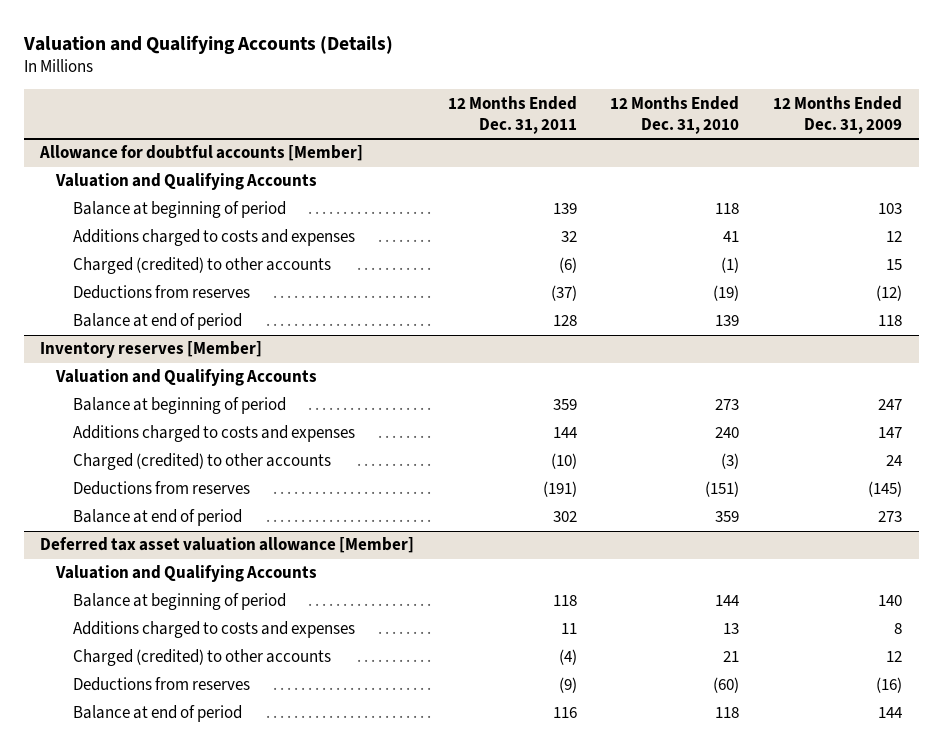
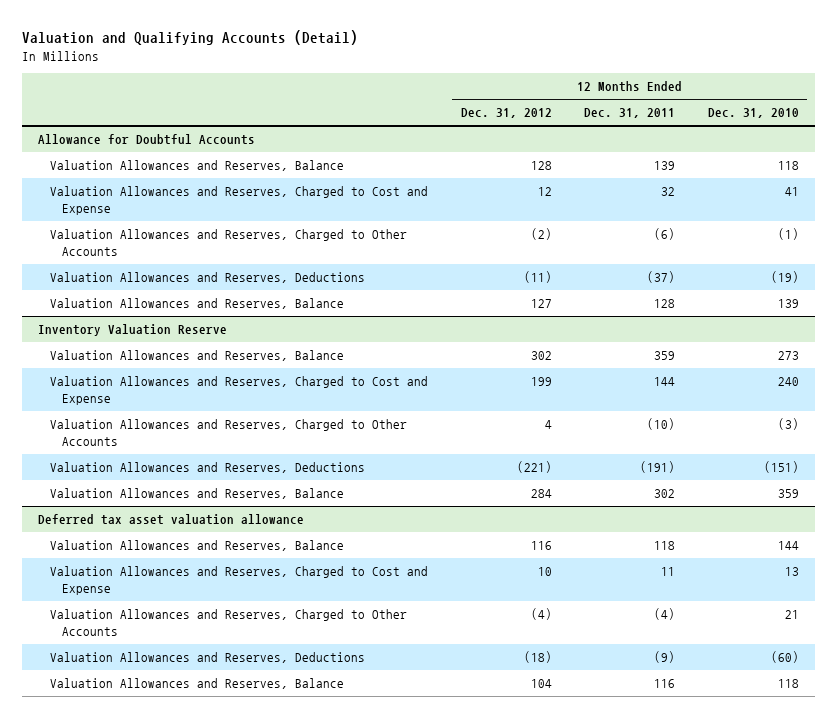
- Valuation and Qualifying Accounts (Details)
+ Valuation and Qualifying Accounts (Detail)
- | 12 Months Ended Dec. 31, 2011 | 12 Months Ended Dec. 31, 2010 | 12 Months Ended Dec. 31, 2009
+ | 12 Months Ended Dec. 31, 2012 | 12 Months Ended Dec. 31, 2011 | 12 Months Ended Dec. 31, 2010
- Allowance for doubtful accounts [Member]
- Valuation and Qualifying Accounts
- Balance at beginning of period | 139 | 118 | 103
- Additions charged to costs and expenses | 32 | 41 | 12
- Charged (credited) to other accounts | (6) | (1) | 15
- Deductions from reserves | (37) | (19) | (12)
- Balance at end of period | 128 | 139 | 118
- Inventory reserves [Member]
- Valuation and Qualifying Accounts
- Balance at beginning of period | 359 | 273 | 247
- Additions charged to costs and expenses | 144 | 240 | 147
- Charged (credited) to other accounts | (10) | (3) | 24
- Deductions from reserves | (191) | (151) | (145)
- Balance at end of period | 302 | 359 | 273
- Deferred tax asset valuation allowance [Member]
- Valuation and Qualifying Accounts
- Balance at beginning of period | 118 | 144 | 140
- Additions charged to costs and expenses | 11 | 13 | 8
- Charged (credited) to other accounts | (4) | 21 | 12
- Deductions from reserves | (9) | (60) | (16)
- Balance at end of period | 116 | 118 | 144
+ Allowance for Doubtful Accounts
+ Valuation Allowances and Reserves, Balance | 128 | 139 | 118
+ Valuation Allowances and Reserves, Charged to Cost and Expense | 12 | 32 | 41
+ Valuation Allowances and Reserves, Charged to Other Accounts | (2) | (6) | (1)
+ Valuation Allowances and Reserves, Deductions | (11) | (37) | (19)
+ Valuation Allowances and Reserves, Balance | 127 | 128 | 139
+ Inventory Valuation Reserve
+ Valuation Allowances and Reserves, Balance | 302 | 359 | 273
+ Valuation Allowances and Reserves, Charged to Cost and Expense | 199 | 144 | 240
+ Valuation Allowances and Reserves, Charged to Other Accounts | 4 | (10) | (3)
+ Valuation Allowances and Reserves, Deductions | (221) | (191) | (151)
+ Valuation Allowances and Reserves, Balance | 284 | 302 | 359
+ Deferred tax asset valuation allowance
+ Valuation Allowances and Reserves, Balance | 116 | 118 | 144
+ Valuation Allowances and Reserves, Charged to Cost and Expense | 10 | 11 | 13
+ Valuation Allowances and Reserves, Charged to Other Accounts | (4) | (4) | 21
+ Valuation Allowances and Reserves, Deductions | (18) | (9) | (60)
+ Valuation Allowances and Reserves, Balance | 104 | 116 | 118

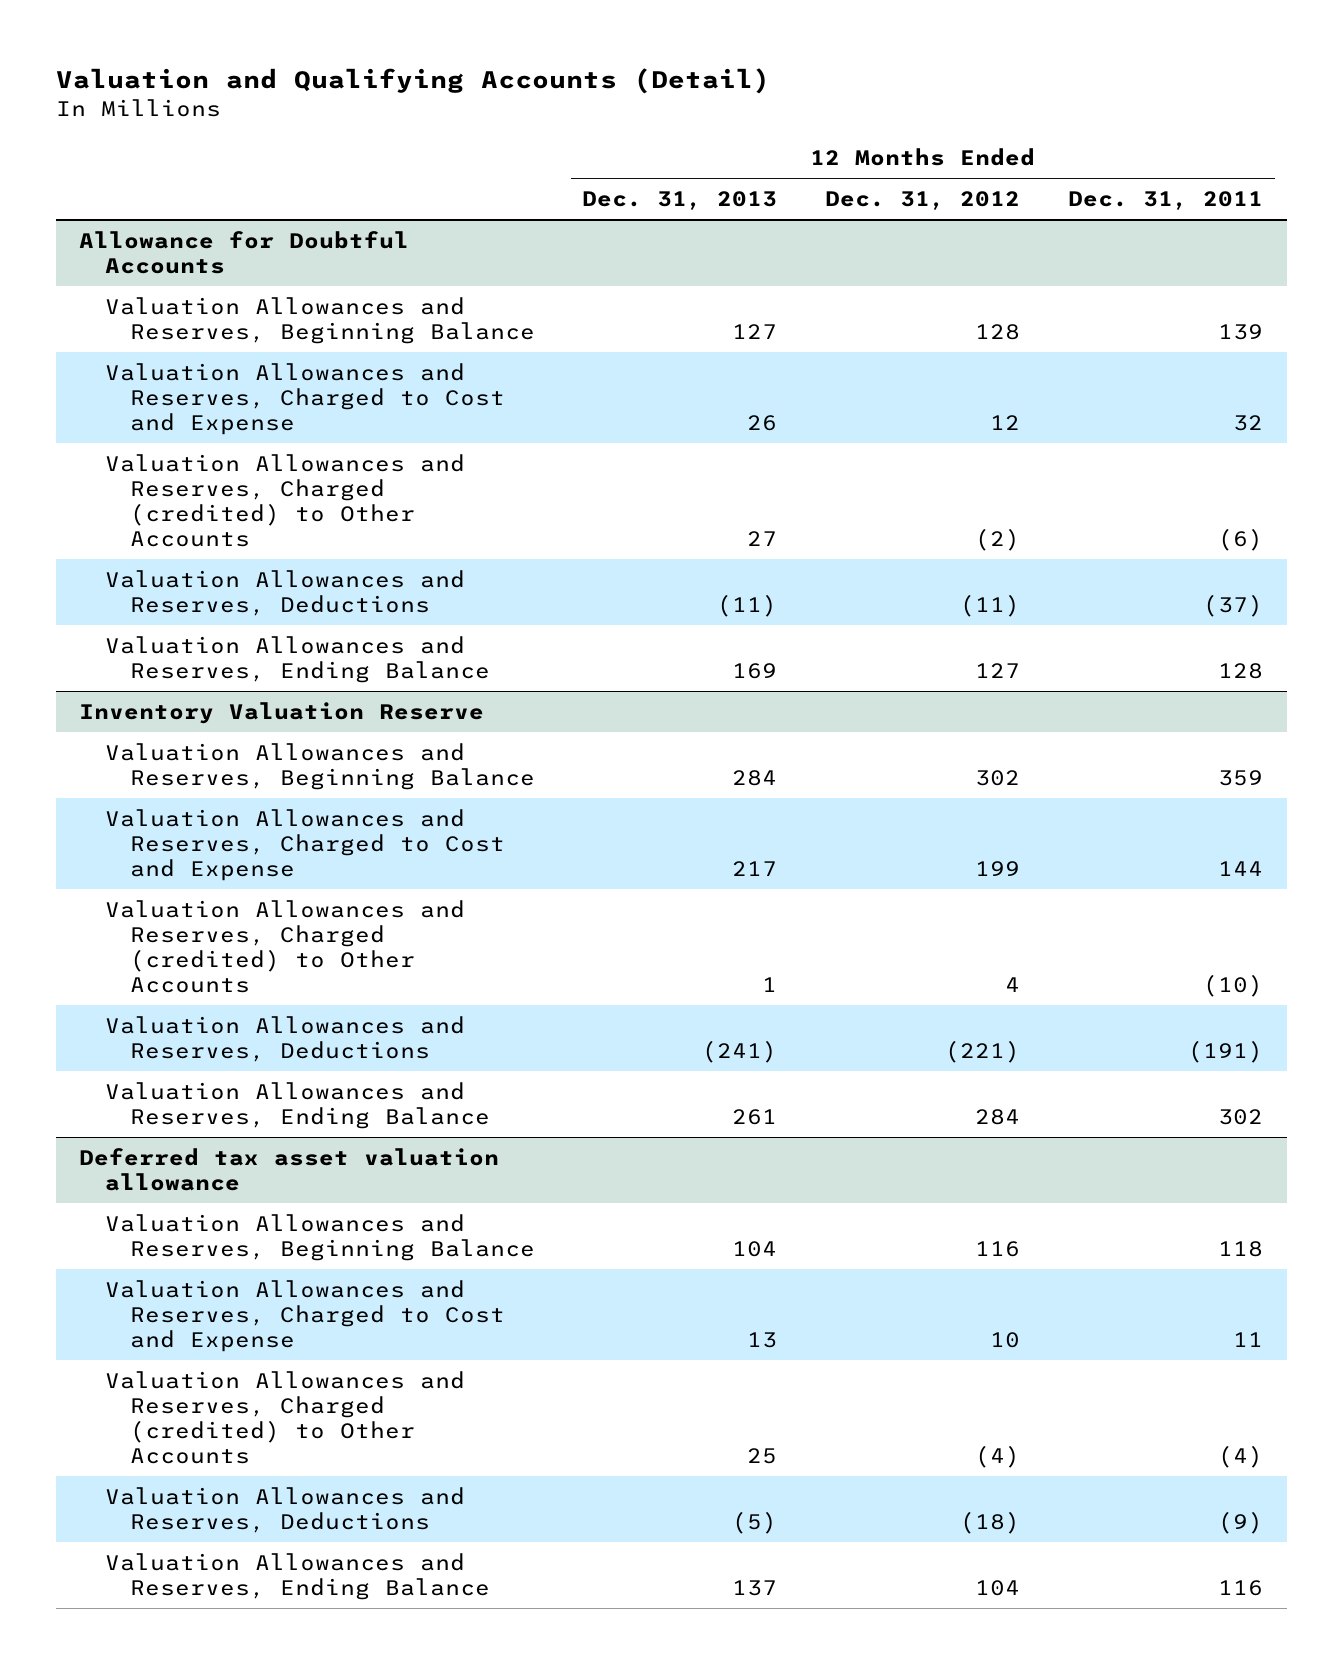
- | 12 Months Ended Dec. 31, 2012 | 12 Months Ended Dec. 31, 2011 | 12 Months Ended Dec. 31, 2010
+ | 12 Months Ended Dec. 31, 2013 | 12 Months Ended Dec. 31, 2012 | 12 Months Ended Dec. 31, 2011
@ Allowance for Doubtful Accounts
- Valuation Allowances and Reserves, Balance | 128 | 139 | 118
+ Valuation Allowances and Reserves, Beginning Balance | 127 | 128 | 139
- Valuation Allowances and Reserves, Charged to Other Accounts | (2) | (6) | (1)
+ Valuation Allowances and Reserves, Charged (credited) to Other Accounts | 27 | (2) | (6)
- Valuation Allowances and Reserves, Balance | 127 | 128 | 139
+ Valuation Allowances and Reserves, Ending Balance | 169 | 127 | 128
@ Inventory Valuation Reserve
- Valuation Allowances and Reserves, Balance | 302 | 359 | 273
+ Valuation Allowances and Reserves, Beginning Balance | 284 | 302 | 359
- Valuation Allowances and Reserves, Charged to Other Accounts | 4 | (10) | (3)
+ Valuation Allowances and Reserves, Charged (credited) to Other Accounts | 1 | 4 | (10)
- Valuation Allowances and Reserves, Balance | 284 | 302 | 359
+ Valuation Allowances and Reserves, Ending Balance | 261 | 284 | 302
@ Deferred tax asset valuation allowance
- Valuation Allowances and Reserves, Balance | 116 | 118 | 144
+ Valuation Allowances and Reserves, Beginning Balance | 104 | 116 | 118
- Valuation Allowances and Reserves, Charged to Other Accounts | (4) | (4) | 21
+ Valuation Allowances and Reserves, Charged (credited) to Other Accounts | 25 | (4) | (4)
- Valuation Allowances and Reserves, Balance | 104 | 116 | 118
+ Valuation Allowances and Reserves, Ending Balance | 137 | 104 | 116

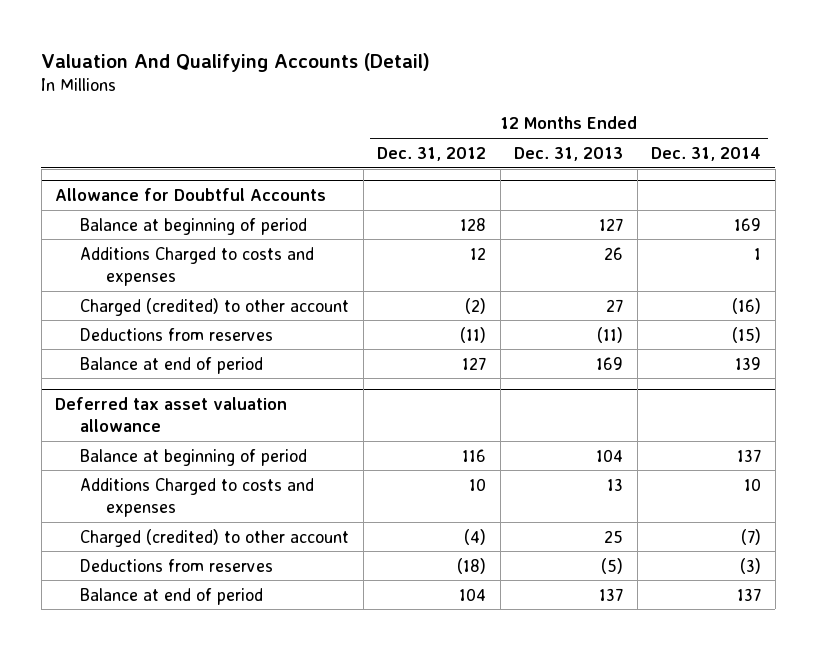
- Valuation and Qualifying Accounts (Detail)
+ Valuation And Qualifying Accounts (Detail)
- | 12 Months Ended Dec. 31, 2013 | 12 Months Ended Dec. 31, 2012 | 12 Months Ended Dec. 31, 2011
+ | 12 Months Ended Dec. 31, 2012 | 12 Months Ended Dec. 31, 2013 | 12 Months Ended Dec. 31, 2014
@ Allowance for Doubtful Accounts
- Valuation Allowances and Reserves, Beginning Balance | 127 | 128 | 139
- Valuation Allowances and Reserves, Charged to Cost and Expense | 26 | 12 | 32
- Valuation Allowances and Reserves, Charged (credited) to Other Accounts | 27 | (2) | (6)
- Valuation Allowances and Reserves, Deductions | (11) | (11) | (37)
- Valuation Allowances and Reserves, Ending Balance | 169 | 127 | 128
- Inventory Valuation Reserve
- Valuation Allowances and Reserves, Beginning Balance | 284 | 302 | 359
- Valuation Allowances and Reserves, Charged to Cost and Expense | 217 | 199 | 144
- Valuation Allowances and Reserves, Charged (credited) to Other Accounts | 1 | 4 | (10)
- Valuation Allowances and Reserves, Deductions | (241) | (221) | (191)
- Valuation Allowances and Reserves, Ending Balance | 261 | 284 | 302
@ Allowance for Doubtful Accounts
+ Balance at beginning of period | 128 | 127 | 169
+ Additions Charged to costs and expenses | 12 | 26 | 1
+ Charged (credited) to other account | (2) | 27 | (16)
+ Deductions from reserves | (11) | (11) | (15)
+ Balance at end of period | 127 | 169 | 139
@ Deferred tax asset valuation allowance
- Valuation Allowances and Reserves, Beginning Balance | 104 | 116 | 118
- Valuation Allowances and Reserves, Charged to Cost and Expense | 13 | 10 | 11
- Valuation Allowances and Reserves, Charged (credited) to Other Accounts | 25 | (4) | (4)
- Valuation Allowances and Reserves, Deductions | (5) | (18) | (9)
- Valuation Allowances and Reserves, Ending Balance | 137 | 104 | 116
+ Balance at beginning of period | 116 | 104 | 137
+ Additions Charged to costs and expenses | 10 | 13 | 10
+ Charged (credited) to other account | (4) | 25 | (7)
+ Deductions from reserves | (18) | (5) | (3)
+ Balance at end of period | 104 | 137 | 137

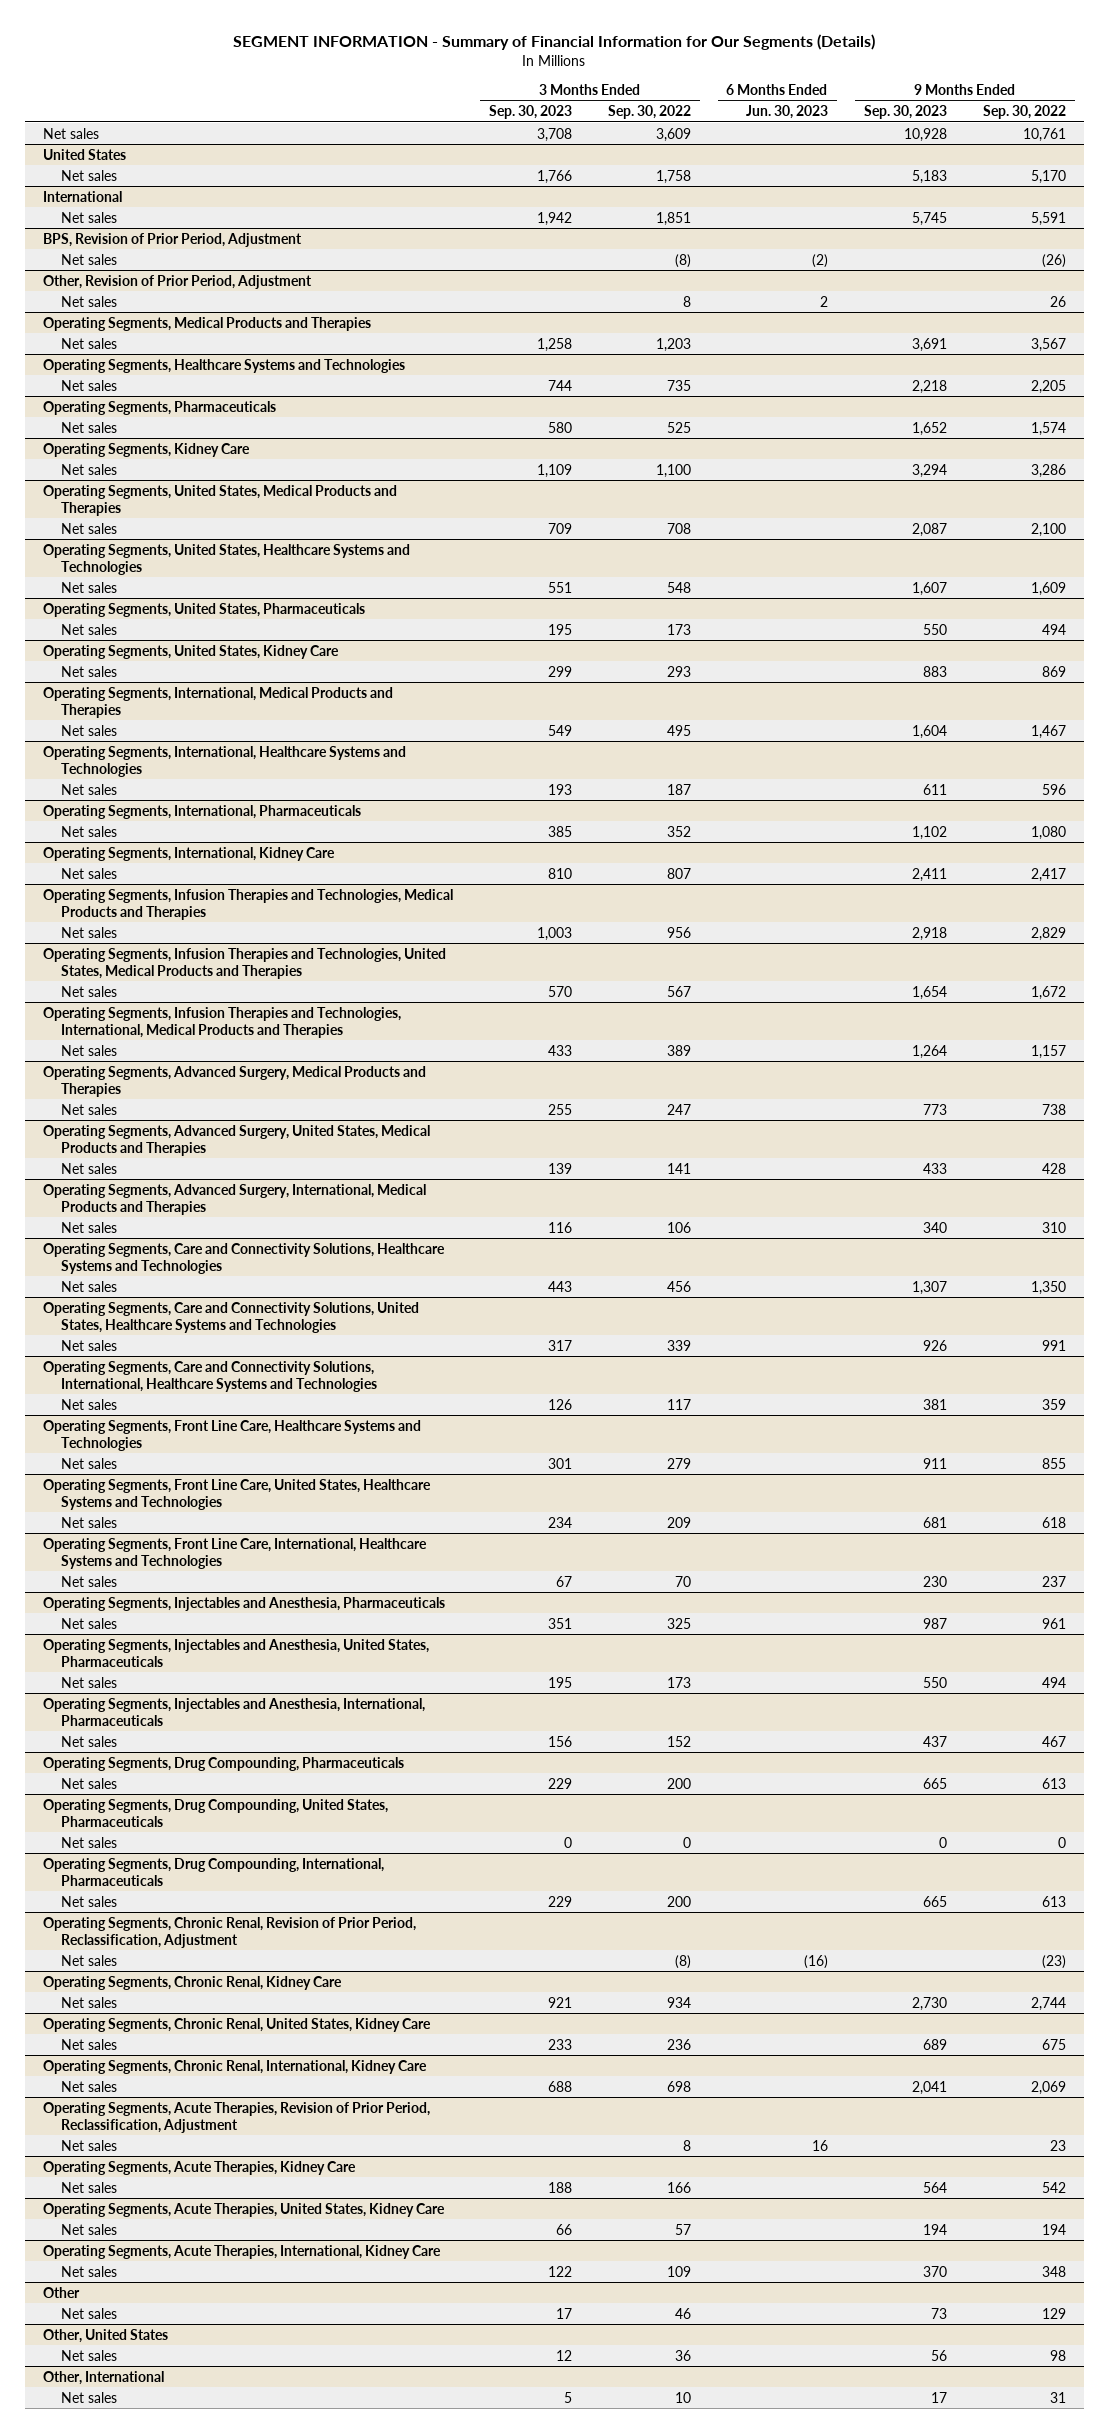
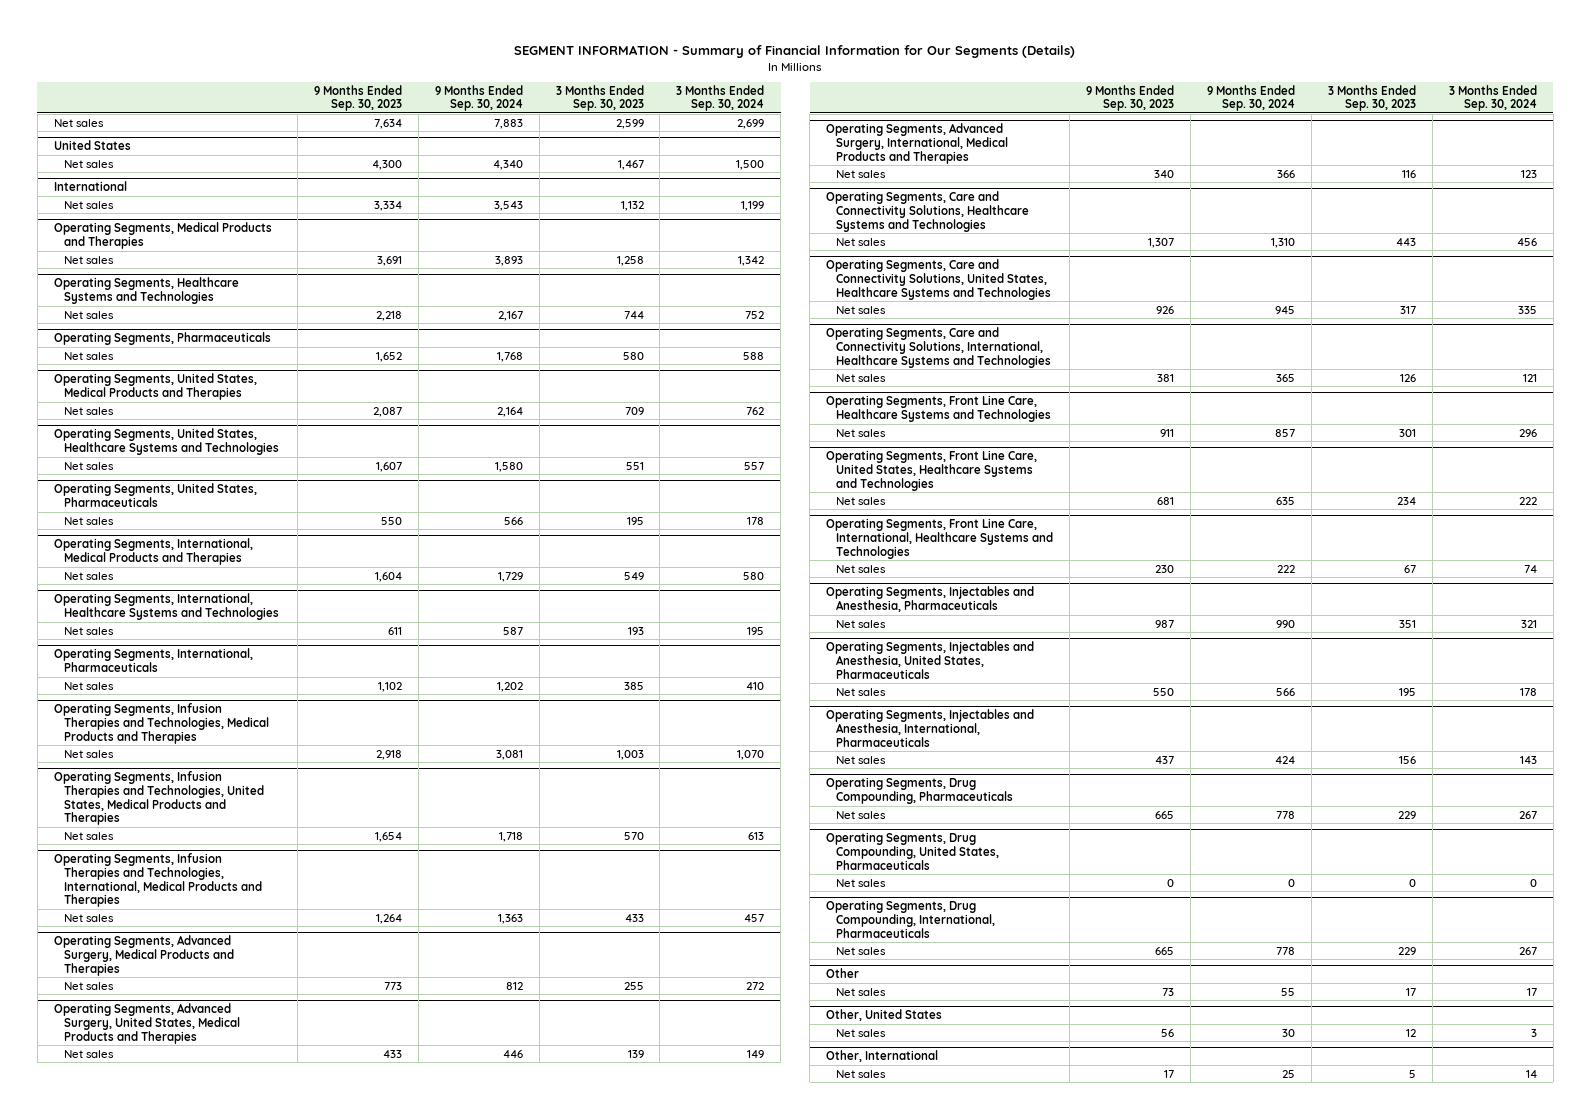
- | 3 Months Ended Sep. 30, 2023 | 3 Months Ended Sep. 30, 2022 | 6 Months Ended Jun. 30, 2023 | 9 Months Ended Sep. 30, 2023 | 9 Months Ended Sep. 30, 2022
+ | 9 Months Ended Sep. 30, 2023 | 9 Months Ended Sep. 30, 2024 | 3 Months Ended Sep. 30, 2023 | 3 Months Ended Sep. 30, 2024
- Net sales | 3,708 | 3,609 | | 10,928 | 10,761
+ Net sales | 7,634 | 7,883 | 2,599 | 2,699
@ United States
- Net sales | 1,766 | 1,758 | | 5,183 | 5,170
+ Net sales | 4,300 | 4,340 | 1,467 | 1,500
@ International
- Net sales | 1,942 | 1,851 | | 5,745 | 5,591
- BPS, Revision of Prior Period, Adjustment
- Net sales | | (8) | (2) | | (26)
- Other, Revision of Prior Period, Adjustment
- Net sales | | 8 | 2 | | 26
@ International
+ Net sales | 3,334 | 3,543 | 1,132 | 1,199
- Operating Segments, Kidney Care
- Net sales | 1,109 | 1,100 | | 3,294 | 3,286
- Operating Segments, United States, Kidney Care
- Net sales | 299 | 293 | | 883 | 869
- Operating Segments, International, Kidney Care
- Net sales | 810 | 807 | | 2,411 | 2,417
- Operating Segments, Chronic Renal, Revision of Prior Period, Reclassification, Adjustment
- Net sales | | (8) | (16) | | (23)
- Operating Segments, Chronic Renal, Kidney Care
- Net sales | 921 | 934 | | 2,730 | 2,744
- Operating Segments, Chronic Renal, United States, Kidney Care
- Net sales | 233 | 236 | | 689 | 675
- Operating Segments, Chronic Renal, International, Kidney Care
- Net sales | 688 | 698 | | 2,041 | 2,069
- Operating Segments, Acute Therapies, Revision of Prior Period, Reclassification, Adjustment
- Net sales | | 8 | 16 | | 23
- Operating Segments, Acute Therapies, Kidney Care
- Net sales | 188 | 166 | | 564 | 542
- Operating Segments, Acute Therapies, United States, Kidney Care
- Net sales | 66 | 57 | | 194 | 194
- Operating Segments, Acute Therapies, International, Kidney Care
- Net sales | 122 | 109 | | 370 | 348

